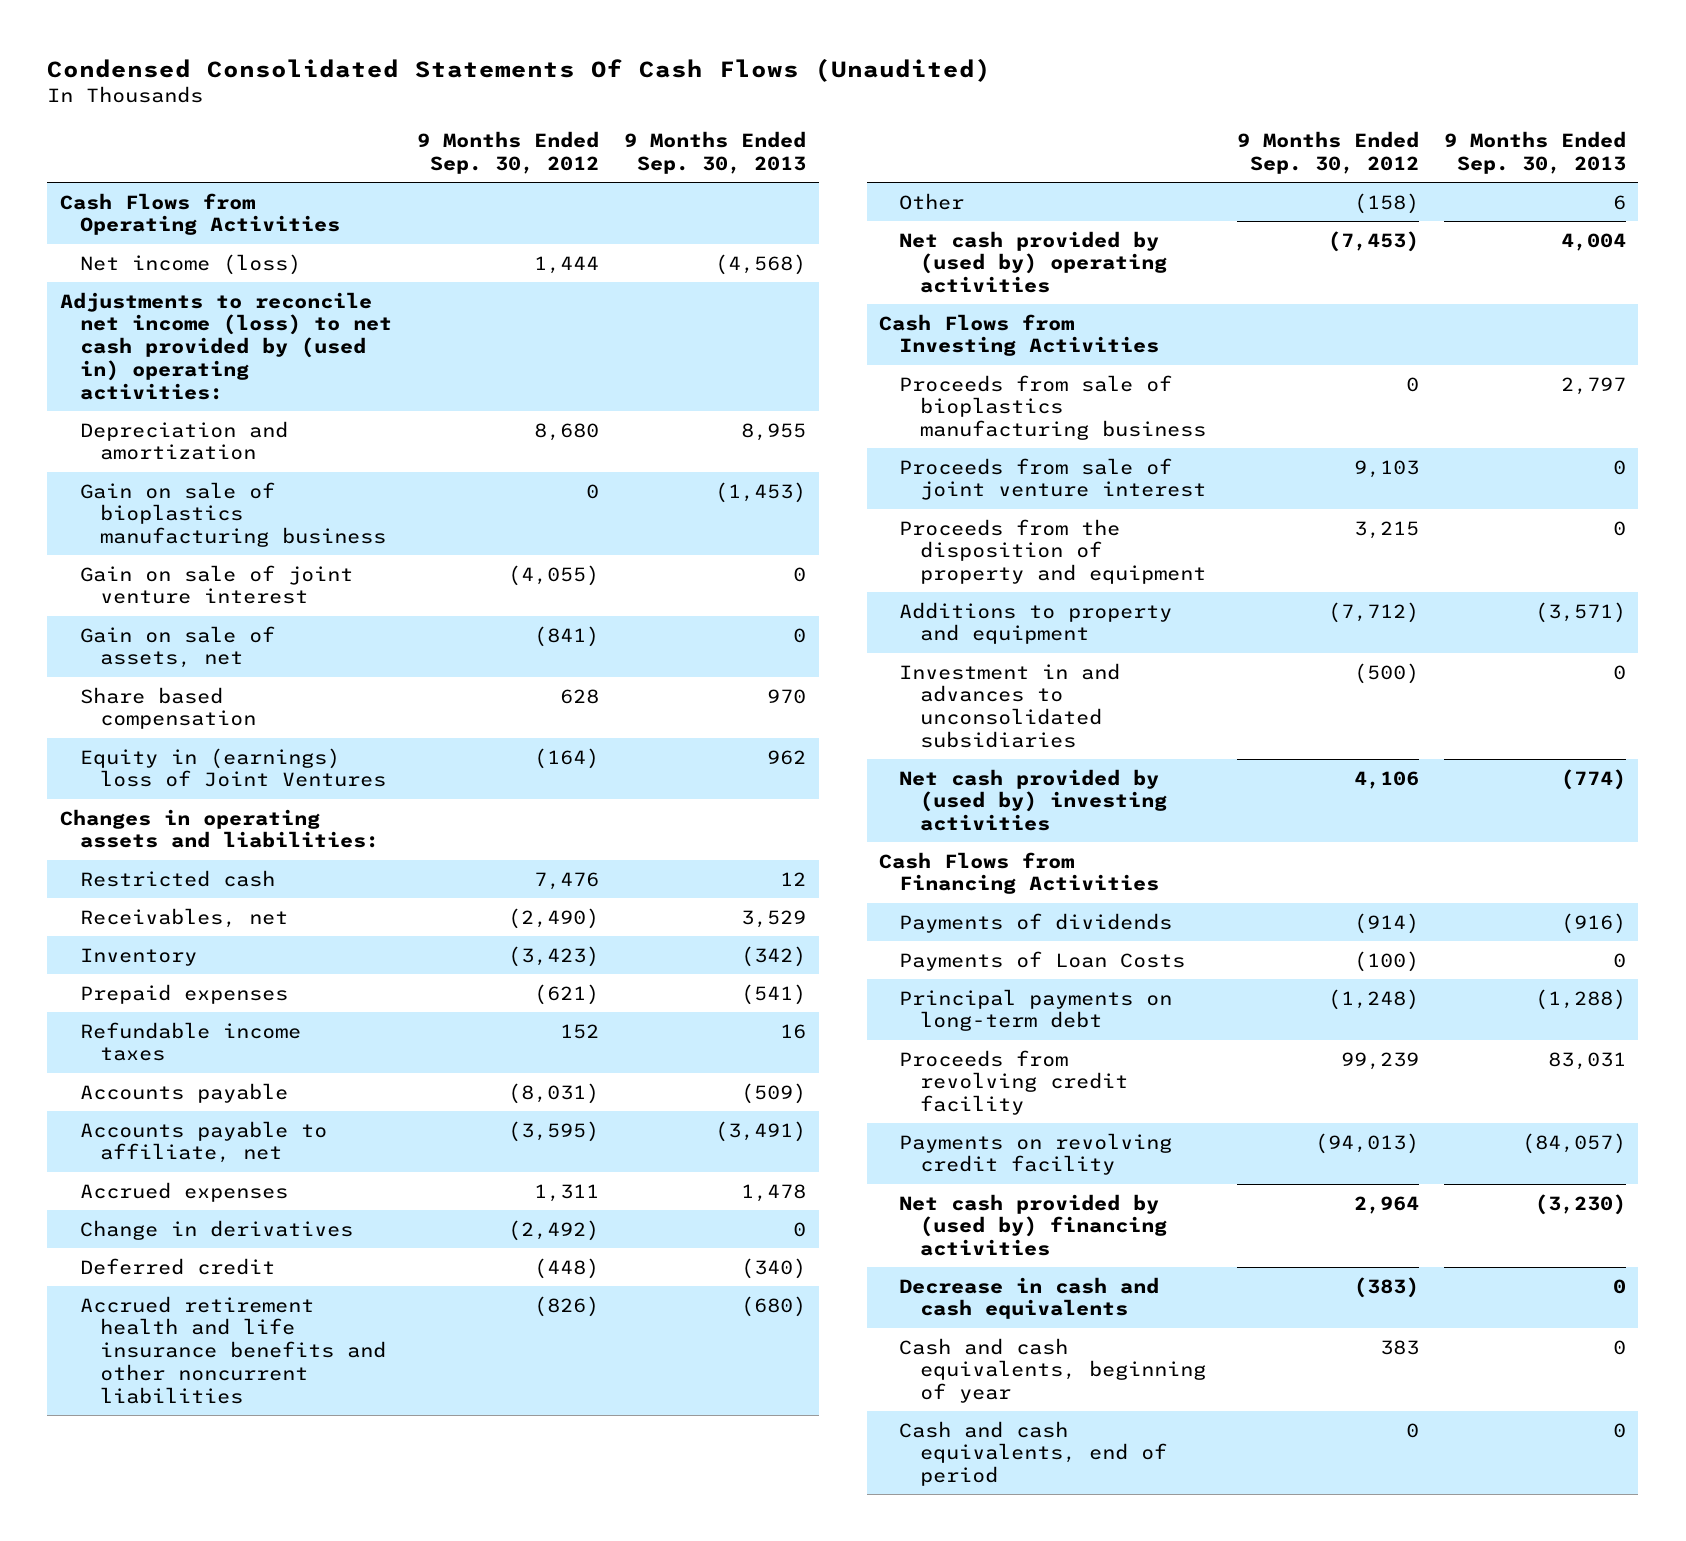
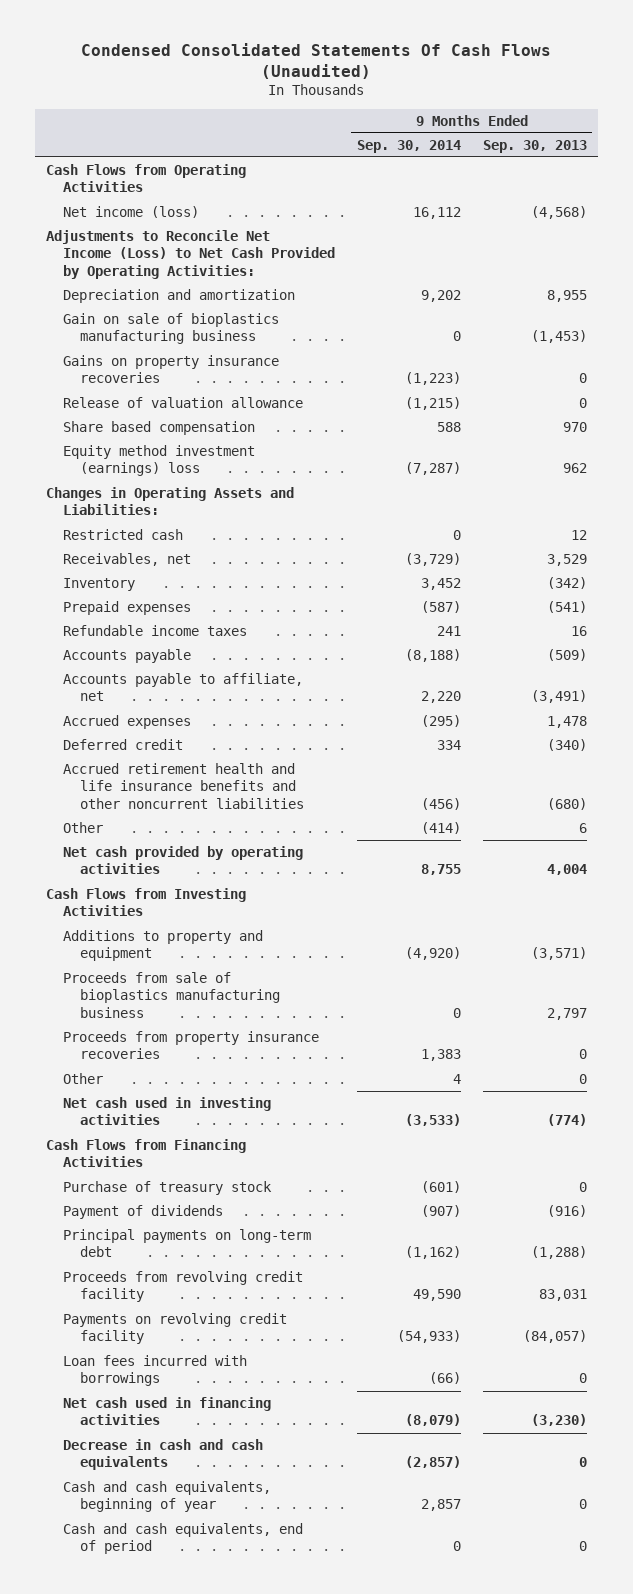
- | 9 Months Ended Sep. 30, 2012 | 9 Months Ended Sep. 30, 2013
+ | 9 Months Ended Sep. 30, 2014 | 9 Months Ended Sep. 30, 2013
- Adjustments to reconcile net income (loss) to net cash provided by (used in) operating activities:
+ Adjustments to Reconcile Net Income (Loss) to Net Cash Provided by Operating Activities:
- Gain on sale of joint venture interest | (4,055) | 0
- Gain on sale of assets, net | (841) | 0
+ Gains on property insurance recoveries | (1,223) | 0
+ Release of valuation allowance | (1,215) | 0
- Equity in (earnings) loss of Joint Ventures | (164) | 962
- Changes in operating assets and liabilities:
+ Equity method investment (earnings) loss | (7,287) | 962
+ Changes in Operating Assets and Liabilities:
- Change in derivatives | (2,492) | 0
- Net cash provided by (used by) operating activities | (7,453) | 4,004
+ Net cash provided by operating activities | 8,755 | 4,004
- Proceeds from sale of joint venture interest | 9,103 | 0
- Proceeds from the disposition of property and equipment | 3,215 | 0
- Investment in and advances to unconsolidated subsidiaries | (500) | 0
- Net cash provided by (used by) investing activities | 4,106 | (774)
moved down: Proceeds from sale of bioplastics manufacturing business | 0 | 2,797
+ Proceeds from property insurance recoveries | 1,383 | 0
+ Other | 4 | 0
+ Net cash used in investing activities | (3,533) | (774)
- Payments of dividends | (914) | (916)
- Payments of Loan Costs | (100) | 0
+ Purchase of treasury stock | (601) | 0
+ Payment of dividends | (907) | (916)
- Net cash provided by (used by) financing activities | 2,964 | (3,230)
+ Loan fees incurred with borrowings | (66) | 0
+ Net cash used in financing activities | (8,079) | (3,230)

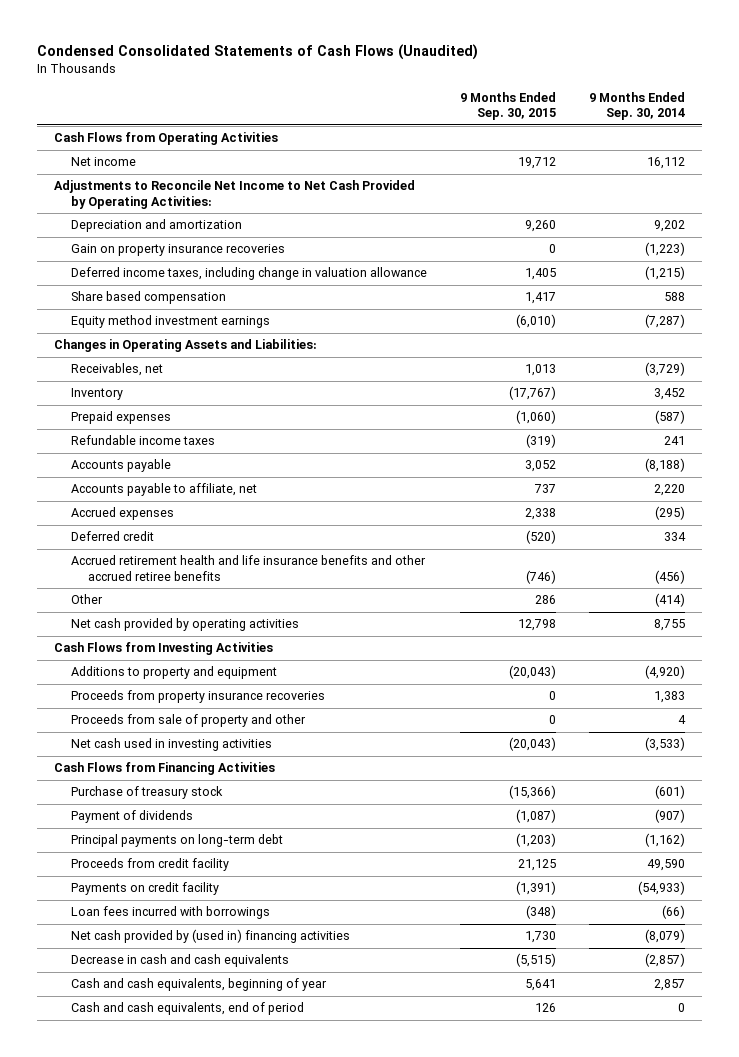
- Condensed Consolidated Statements Of Cash Flows (Unaudited)
+ Condensed Consolidated Statements of Cash Flows (Unaudited)
- | 9 Months Ended Sep. 30, 2014 | 9 Months Ended Sep. 30, 2013
+ | 9 Months Ended Sep. 30, 2015 | 9 Months Ended Sep. 30, 2014
- Net income (loss) | 16,112 | (4,568)
- Adjustments to Reconcile Net Income (Loss) to Net Cash Provided by Operating Activities:
+ Net income | 19,712 | 16,112
+ Adjustments to Reconcile Net Income to Net Cash Provided by Operating Activities:
- Gain on sale of bioplastics manufacturing business | 0 | (1,453)
- Gains on property insurance recoveries | (1,223) | 0
- Release of valuation allowance | (1,215) | 0
+ Gain on property insurance recoveries | 0 | (1,223)
+ Deferred income taxes, including change in valuation allowance | 1,405 | (1,215)
- Equity method investment (earnings) loss | (7,287) | 962
+ Equity method investment earnings | (6,010) | (7,287)
- Restricted cash | 0 | 12
- Accrued retirement health and life insurance benefits and other noncurrent liabilities | (456) | (680)
+ Accrued retirement health and life insurance benefits and other accrued retiree benefits | (746) | (456)
- Proceeds from sale of bioplastics manufacturing business | 0 | 2,797
- Other | 4 | 0
+ Proceeds from sale of property and other | 0 | 4
- Proceeds from revolving credit facility | 49,590 | 83,031
- Payments on revolving credit facility | (54,933) | (84,057)
+ Proceeds from credit facility | 21,125 | 49,590
+ Payments on credit facility | (1,391) | (54,933)
- Net cash used in financing activities | (8,079) | (3,230)
+ Net cash provided by (used in) financing activities | 1,730 | (8,079)

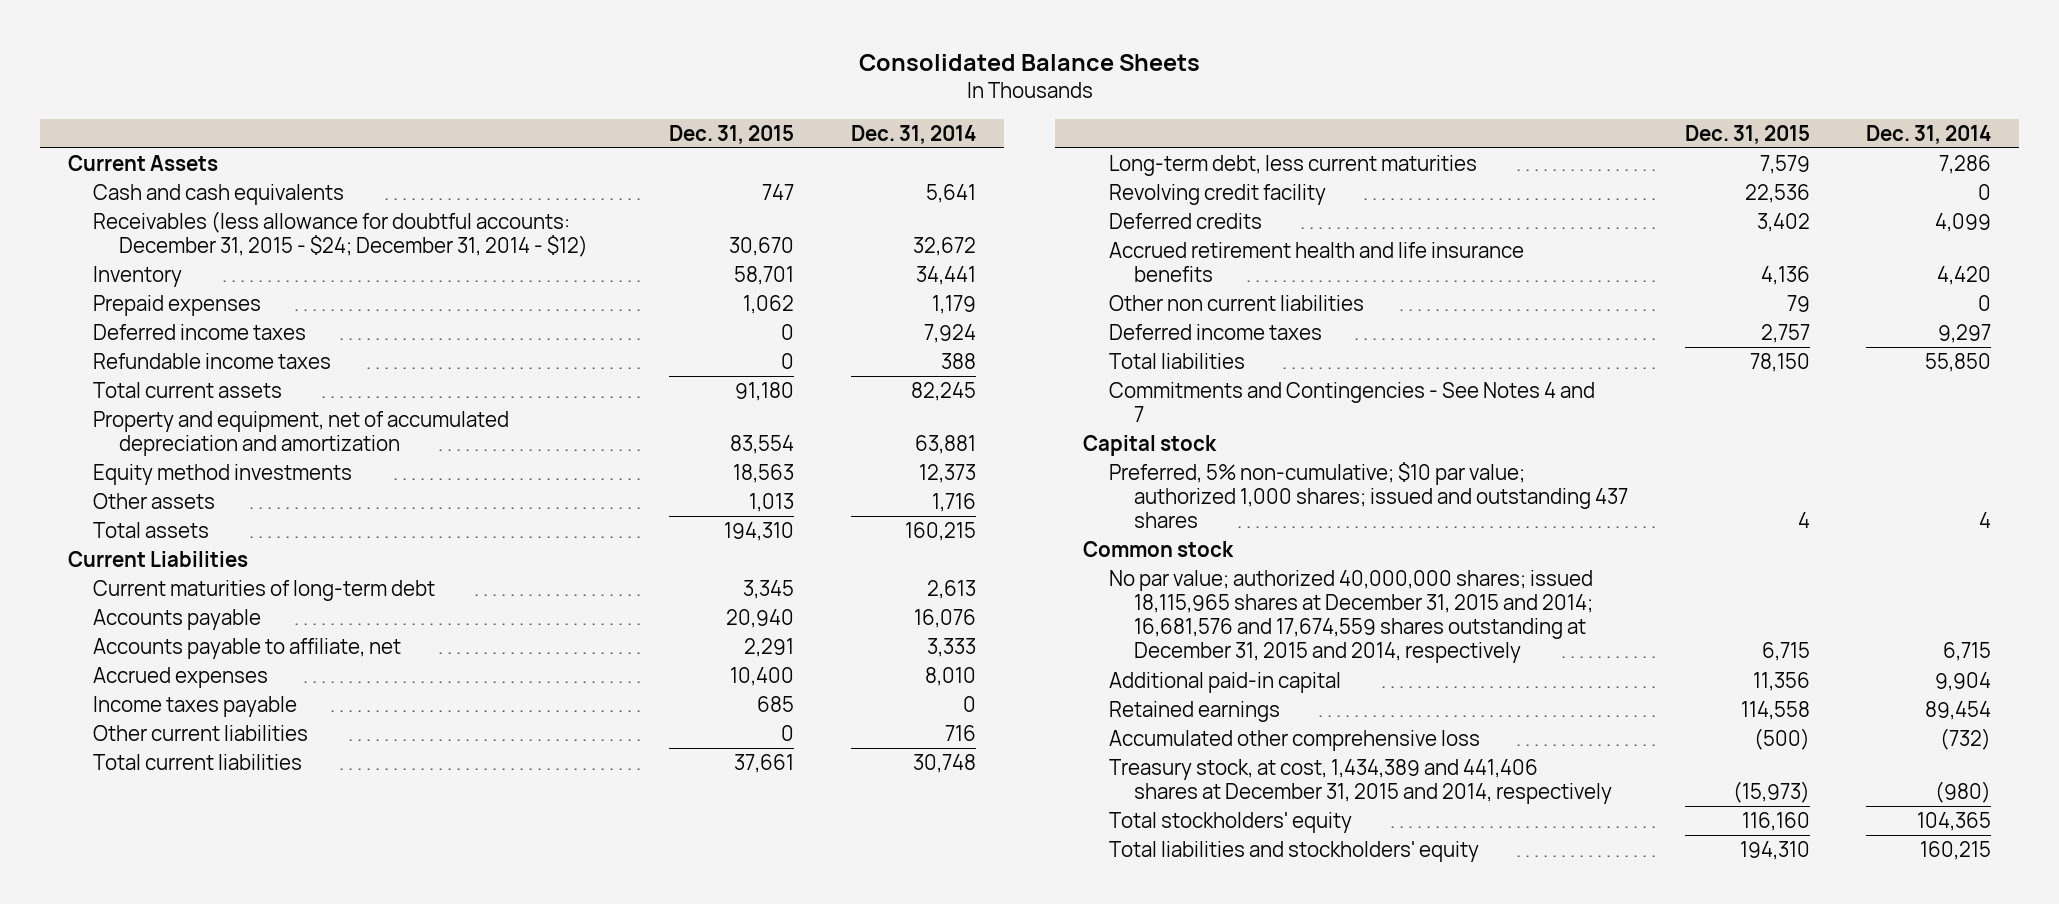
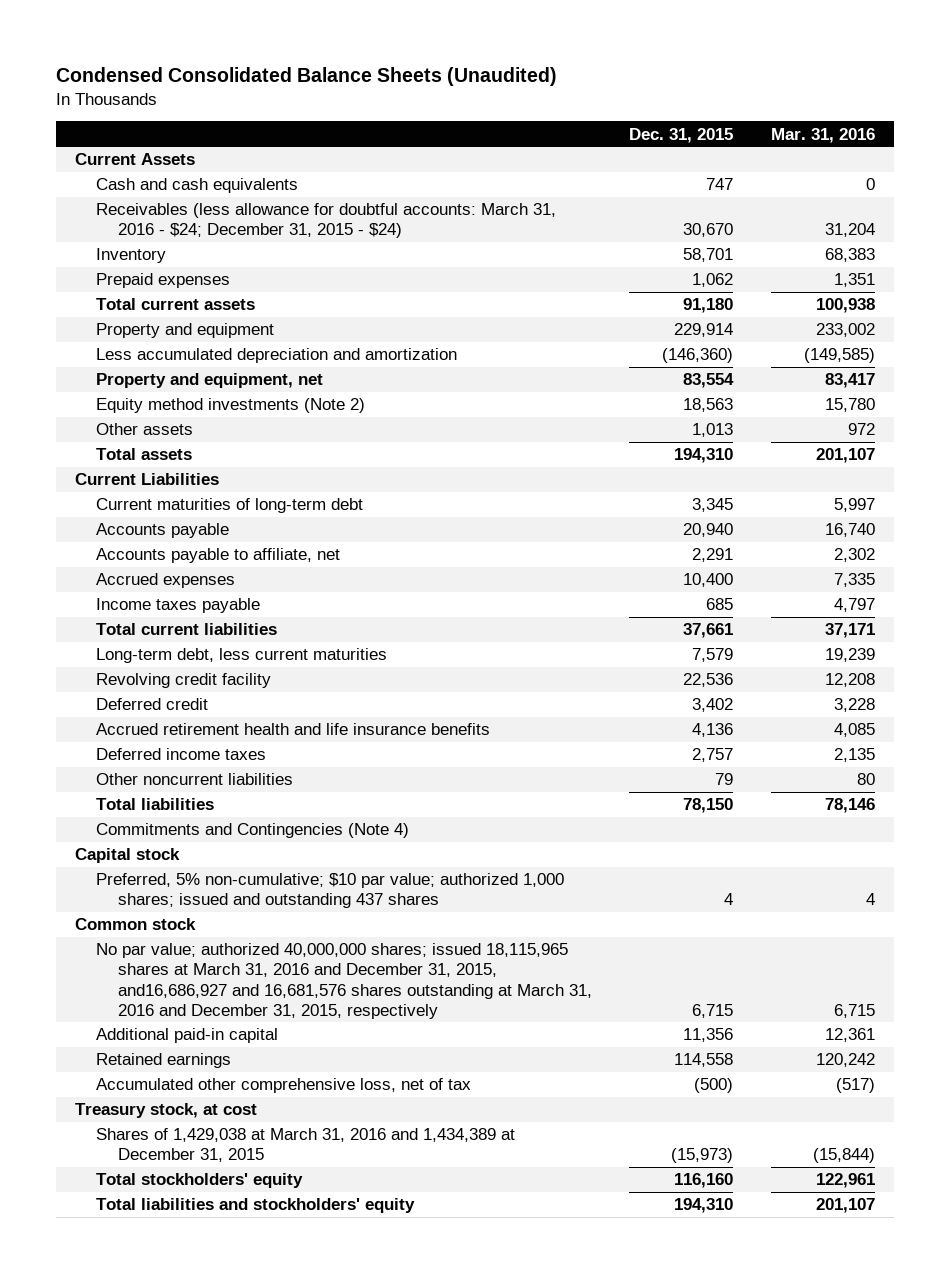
- Consolidated Balance Sheets
+ Condensed Consolidated Balance Sheets (Unaudited)
- | Dec. 31, 2015 | Dec. 31, 2014
+ | Dec. 31, 2015 | Mar. 31, 2016
- Receivables (less allowance for doubtful accounts: December 31, 2015 - $24; December 31, 2014 - $12) | 30,670 | 32,672
+ Receivables (less allowance for doubtful accounts: March 31, 2016 - $24; December 31, 2015 - $24) | 30,670 | 31,204
- Deferred income taxes | 0 | 7,924
- Refundable income taxes | 0 | 388
- Property and equipment, net of accumulated depreciation and amortization | 83,554 | 63,881
- Equity method investments | 18,563 | 12,373
+ Property and equipment | 229,914 | 233,002
+ Less accumulated depreciation and amortization | (146,360) | (149,585)
+ Property and equipment, net | 83,554 | 83,417
+ Equity method investments (Note 2) | 18,563 | 15,780
- Other current liabilities | 0 | 716
- Deferred credits | 3,402 | 4,099
+ Deferred credit | 3,402 | 3,228
- Other non current liabilities | 79 | 0
+ Other noncurrent liabilities | 79 | 80
- Commitments and Contingencies - See Notes 4 and 7
+ Commitments and Contingencies (Note 4)
- No par value; authorized 40,000,000 shares; issued 18,115,965 shares at December 31, 2015 and 2014; 16,681,576 and 17,674,559 shares outstanding at December 31, 2015 and 2014, respectively | 6,715 | 6,715
+ No par value; authorized 40,000,000 shares; issued 18,115,965 shares at March 31, 2016 and December 31, 2015, and16,686,927 and 16,681,576 shares outstanding at March 31, 2016 and December 31, 2015, respectively | 6,715 | 6,715
- Accumulated other comprehensive loss | (500) | (732)
- Treasury stock, at cost, 1,434,389 and 441,406 shares at December 31, 2015 and 2014, respectively | (15,973) | (980)
+ Accumulated other comprehensive loss, net of tax | (500) | (517)
+ Treasury stock, at cost
+ Shares of 1,429,038 at March 31, 2016 and 1,434,389 at December 31, 2015 | (15,973) | (15,844)

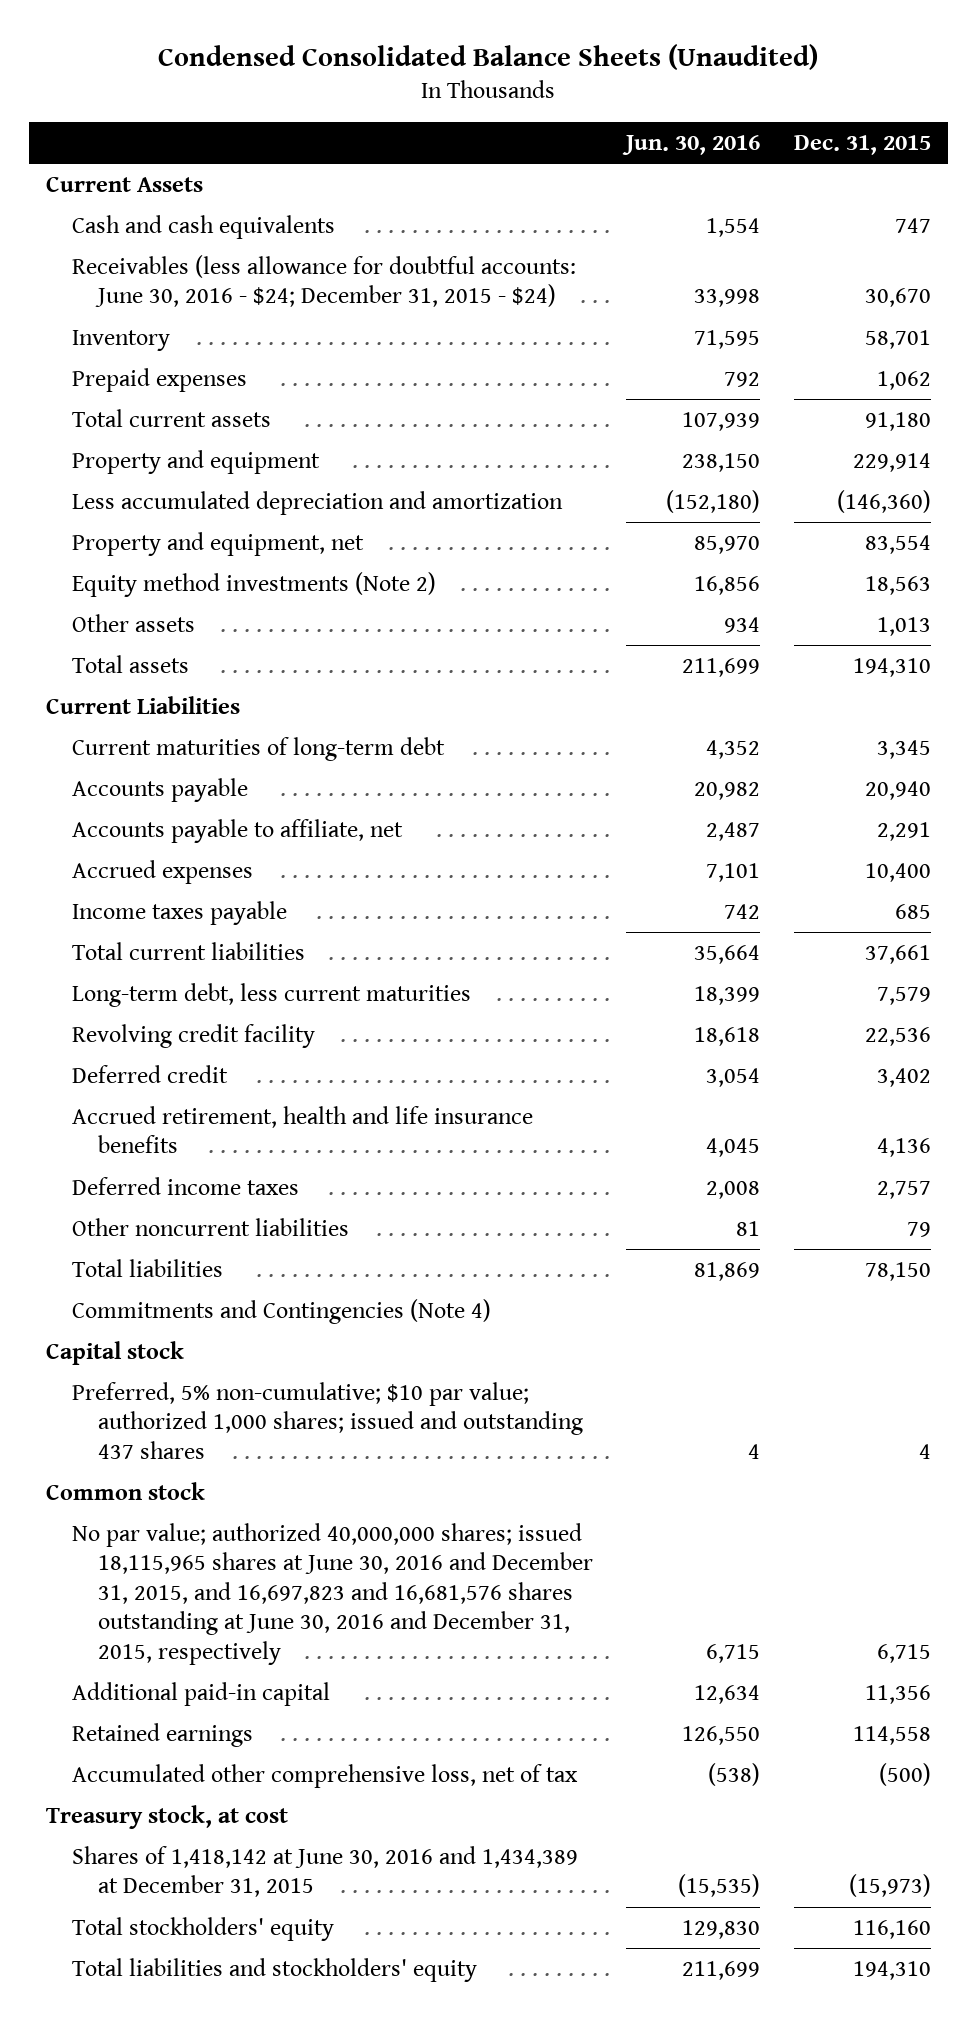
- | Dec. 31, 2015 | Mar. 31, 2016
+ | Jun. 30, 2016 | Dec. 31, 2015
- Receivables (less allowance for doubtful accounts: March 31, 2016 - $24; December 31, 2015 - $24) | 30,670 | 31,204
+ Receivables (less allowance for doubtful accounts: June 30, 2016 - $24; December 31, 2015 - $24) | 33,998 | 30,670
- Accrued retirement health and life insurance benefits | 4,136 | 4,085
+ Accrued retirement, health and life insurance benefits | 4,045 | 4,136
- No par value; authorized 40,000,000 shares; issued 18,115,965 shares at March 31, 2016 and December 31, 2015, and16,686,927 and 16,681,576 shares outstanding at March 31, 2016 and December 31, 2015, respectively | 6,715 | 6,715
+ No par value; authorized 40,000,000 shares; issued 18,115,965 shares at June 30, 2016 and December 31, 2015, and 16,697,823 and 16,681,576 shares outstanding at June 30, 2016 and December 31, 2015, respectively | 6,715 | 6,715
- Shares of 1,429,038 at March 31, 2016 and 1,434,389 at December 31, 2015 | (15,973) | (15,844)
+ Shares of 1,418,142 at June 30, 2016 and 1,434,389 at December 31, 2015 | (15,535) | (15,973)

